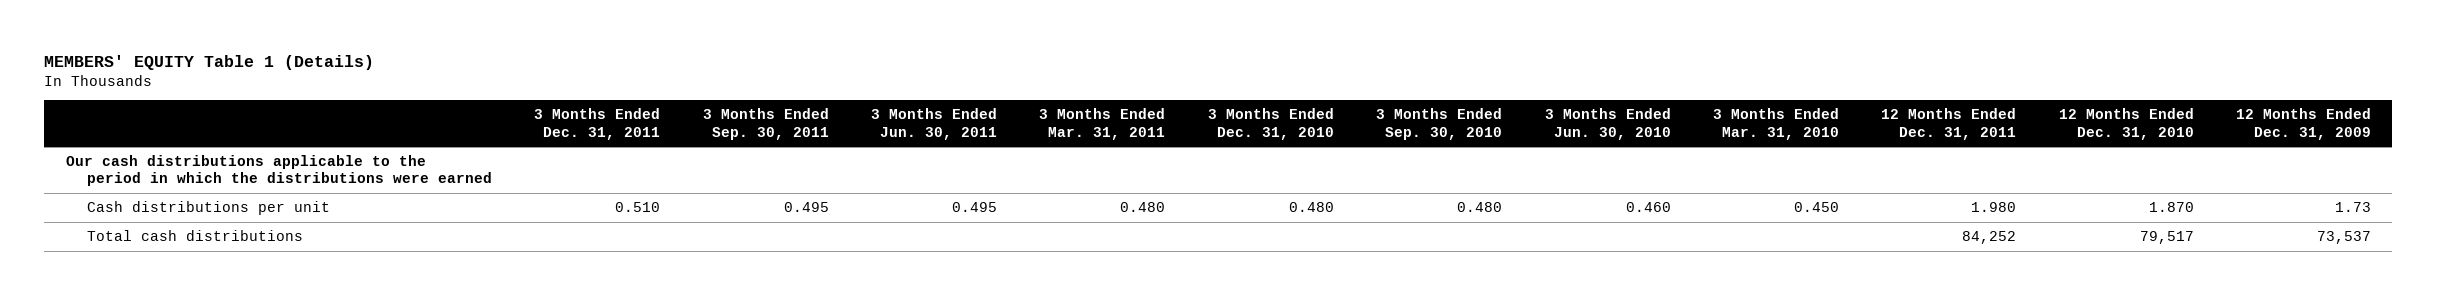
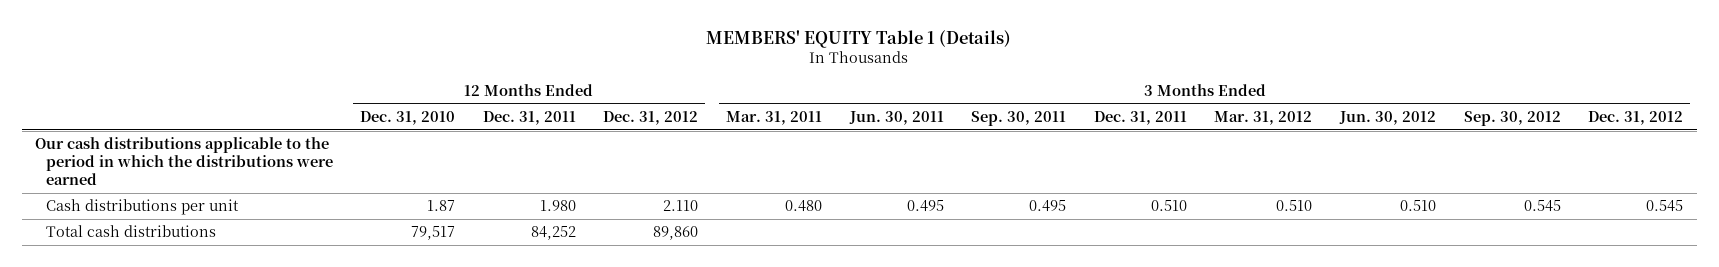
- | 3 Months Ended Dec. 31, 2011 | 3 Months Ended Sep. 30, 2011 | 3 Months Ended Jun. 30, 2011 | 3 Months Ended Mar. 31, 2011 | 3 Months Ended Dec. 31, 2010 | 3 Months Ended Sep. 30, 2010 | 3 Months Ended Jun. 30, 2010 | 3 Months Ended Mar. 31, 2010 | 12 Months Ended Dec. 31, 2011 | 12 Months Ended Dec. 31, 2010 | 12 Months Ended Dec. 31, 2009
+ | 12 Months Ended Dec. 31, 2010 | 12 Months Ended Dec. 31, 2011 | 12 Months Ended Dec. 31, 2012 | 3 Months Ended Mar. 31, 2011 | 3 Months Ended Jun. 30, 2011 | 3 Months Ended Sep. 30, 2011 | 3 Months Ended Dec. 31, 2011 | 3 Months Ended Mar. 31, 2012 | 3 Months Ended Jun. 30, 2012 | 3 Months Ended Sep. 30, 2012 | 3 Months Ended Dec. 31, 2012
- Cash distributions per unit | 0.510 | 0.495 | 0.495 | 0.480 | 0.480 | 0.480 | 0.460 | 0.450 | 1.980 | 1.870 | 1.73
+ Cash distributions per unit | 1.87 | 1.980 | 2.110 | 0.480 | 0.495 | 0.495 | 0.510 | 0.510 | 0.510 | 0.545 | 0.545

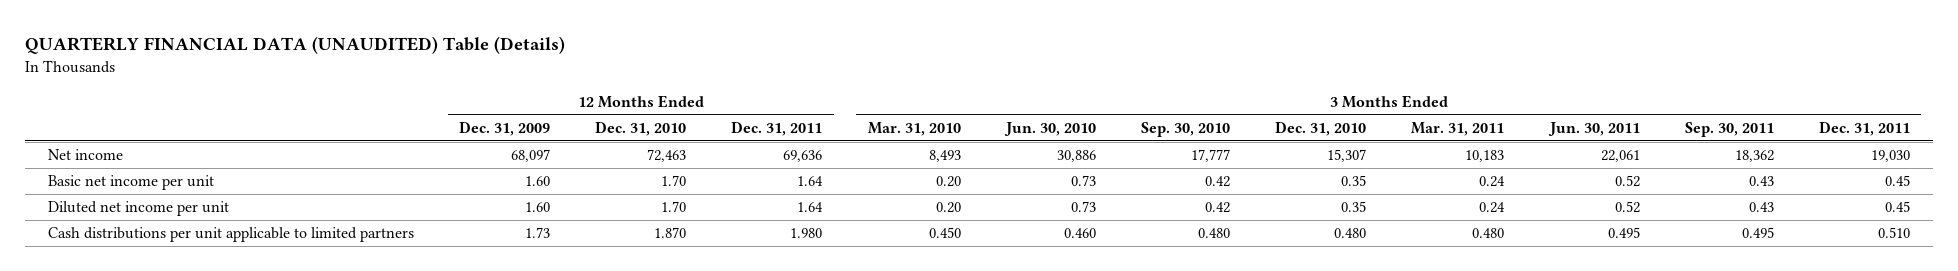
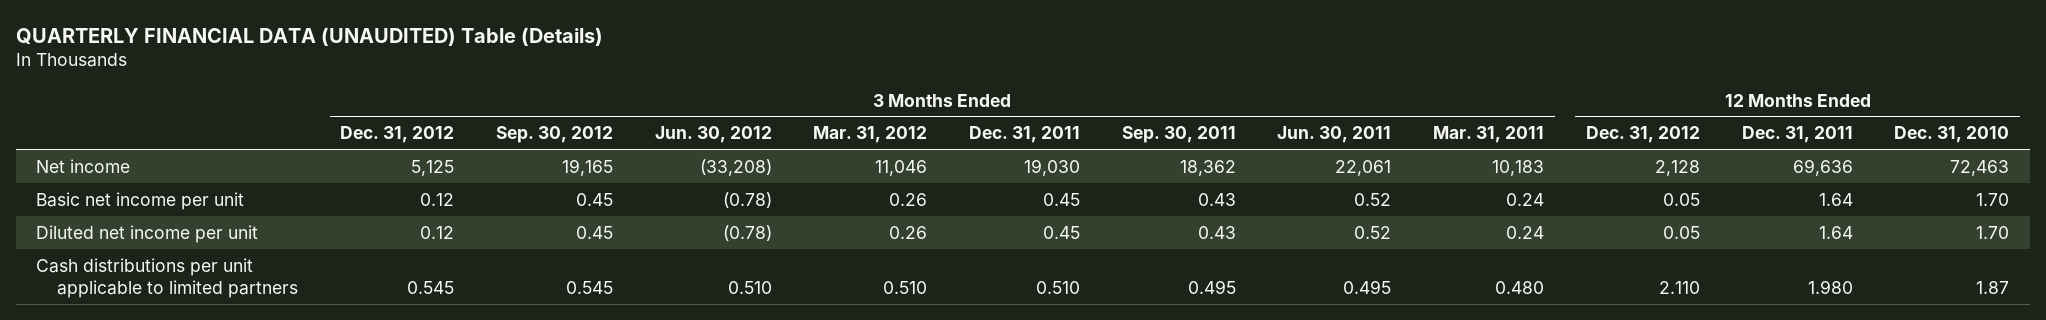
- | 12 Months Ended Dec. 31, 2009 | 12 Months Ended Dec. 31, 2010 | 12 Months Ended Dec. 31, 2011 | 3 Months Ended Mar. 31, 2010 | 3 Months Ended Jun. 30, 2010 | 3 Months Ended Sep. 30, 2010 | 3 Months Ended Dec. 31, 2010 | 3 Months Ended Mar. 31, 2011 | 3 Months Ended Jun. 30, 2011 | 3 Months Ended Sep. 30, 2011 | 3 Months Ended Dec. 31, 2011
+ | 3 Months Ended Dec. 31, 2012 | 3 Months Ended Sep. 30, 2012 | 3 Months Ended Jun. 30, 2012 | 3 Months Ended Mar. 31, 2012 | 3 Months Ended Dec. 31, 2011 | 3 Months Ended Sep. 30, 2011 | 3 Months Ended Jun. 30, 2011 | 3 Months Ended Mar. 31, 2011 | 12 Months Ended Dec. 31, 2012 | 12 Months Ended Dec. 31, 2011 | 12 Months Ended Dec. 31, 2010
- Cash distributions per unit applicable to limited partners | 1.73 | 1.870 | 1.980 | 0.450 | 0.460 | 0.480 | 0.480 | 0.480 | 0.495 | 0.495 | 0.510
+ Cash distributions per unit applicable to limited partners | 0.545 | 0.545 | 0.510 | 0.510 | 0.510 | 0.495 | 0.495 | 0.480 | 2.110 | 1.980 | 1.87

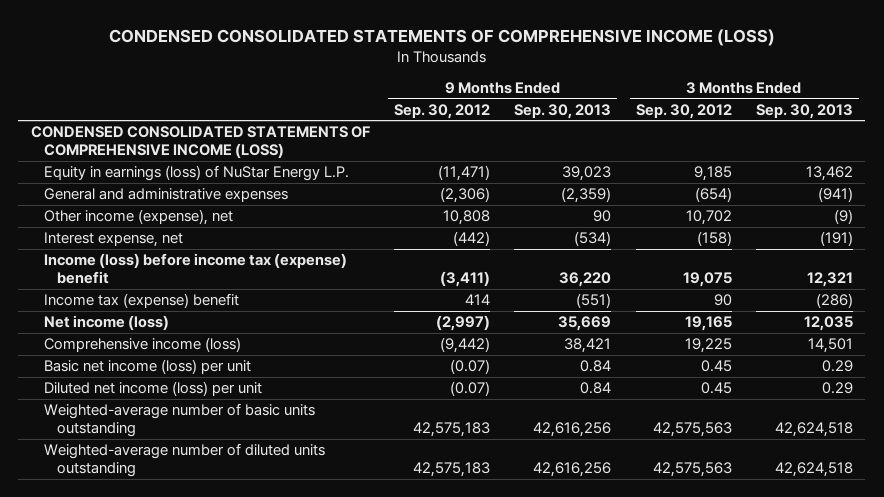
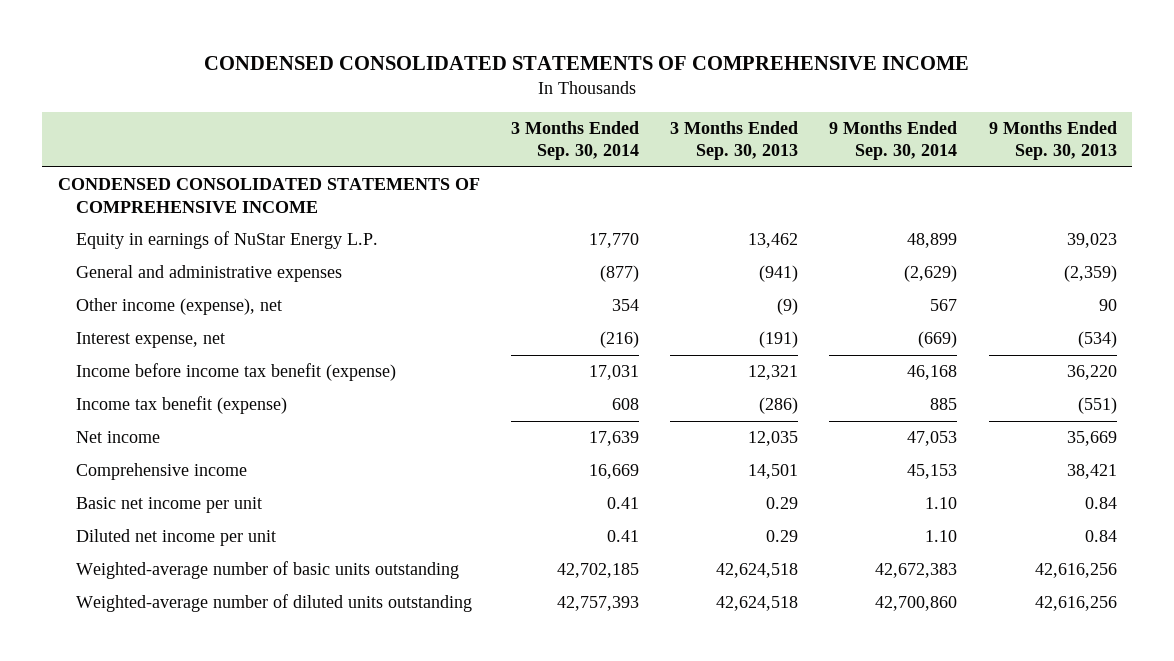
- CONDENSED CONSOLIDATED STATEMENTS OF COMPREHENSIVE INCOME (LOSS)
+ CONDENSED CONSOLIDATED STATEMENTS OF COMPREHENSIVE INCOME
- | 9 Months Ended Sep. 30, 2012 | 9 Months Ended Sep. 30, 2013 | 3 Months Ended Sep. 30, 2012 | 3 Months Ended Sep. 30, 2013
+ | 3 Months Ended Sep. 30, 2014 | 3 Months Ended Sep. 30, 2013 | 9 Months Ended Sep. 30, 2014 | 9 Months Ended Sep. 30, 2013
- CONDENSED CONSOLIDATED STATEMENTS OF COMPREHENSIVE INCOME (LOSS)
- Equity in earnings (loss) of NuStar Energy L.P. | (11,471) | 39,023 | 9,185 | 13,462
+ CONDENSED CONSOLIDATED STATEMENTS OF COMPREHENSIVE INCOME
+ Equity in earnings of NuStar Energy L.P. | 17,770 | 13,462 | 48,899 | 39,023
- Income (loss) before income tax (expense) benefit | (3,411) | 36,220 | 19,075 | 12,321
- Income tax (expense) benefit | 414 | (551) | 90 | (286)
- Net income (loss) | (2,997) | 35,669 | 19,165 | 12,035
- Comprehensive income (loss) | (9,442) | 38,421 | 19,225 | 14,501
- Basic net income (loss) per unit | (0.07) | 0.84 | 0.45 | 0.29
- Diluted net income (loss) per unit | (0.07) | 0.84 | 0.45 | 0.29
+ Income before income tax benefit (expense) | 17,031 | 12,321 | 46,168 | 36,220
+ Income tax benefit (expense) | 608 | (286) | 885 | (551)
+ Net income | 17,639 | 12,035 | 47,053 | 35,669
+ Comprehensive income | 16,669 | 14,501 | 45,153 | 38,421
+ Basic net income per unit | 0.41 | 0.29 | 1.10 | 0.84
+ Diluted net income per unit | 0.41 | 0.29 | 1.10 | 0.84

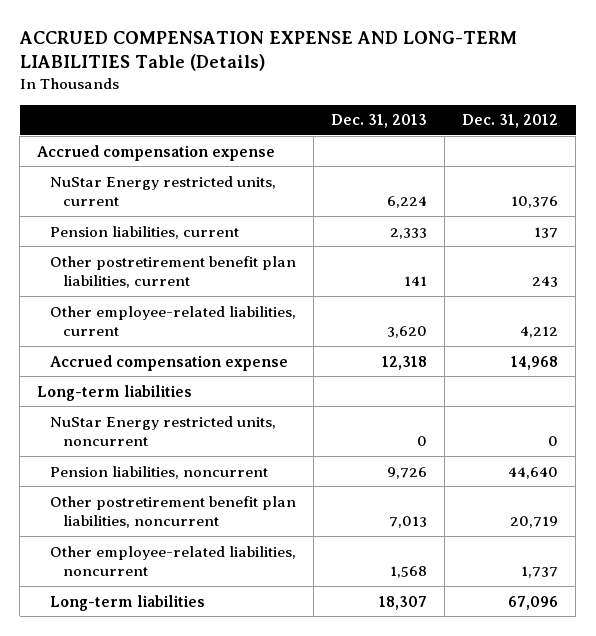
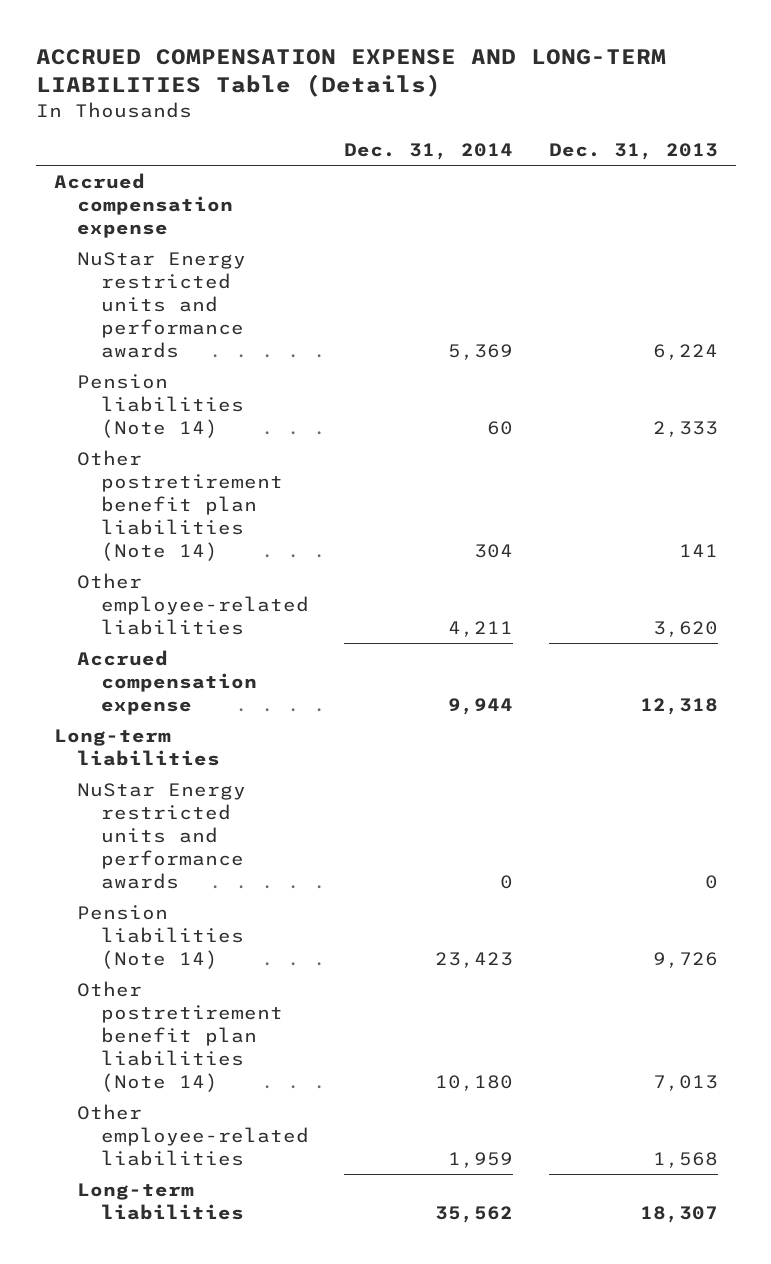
- | Dec. 31, 2013 | Dec. 31, 2012
+ | Dec. 31, 2014 | Dec. 31, 2013
- NuStar Energy restricted units, current | 6,224 | 10,376
- Pension liabilities, current | 2,333 | 137
- Other postretirement benefit plan liabilities, current | 141 | 243
- Other employee-related liabilities, current | 3,620 | 4,212
+ NuStar Energy restricted units and performance awards | 5,369 | 6,224
+ Pension liabilities (Note 14) | 60 | 2,333
+ Other postretirement benefit plan liabilities (Note 14) | 304 | 141
+ Other employee-related liabilities | 4,211 | 3,620
- NuStar Energy restricted units, noncurrent | 0 | 0
- Pension liabilities, noncurrent | 9,726 | 44,640
- Other postretirement benefit plan liabilities, noncurrent | 7,013 | 20,719
- Other employee-related liabilities, noncurrent | 1,568 | 1,737
+ NuStar Energy restricted units and performance awards | 0 | 0
+ Pension liabilities (Note 14) | 23,423 | 9,726
+ Other postretirement benefit plan liabilities (Note 14) | 10,180 | 7,013
+ Other employee-related liabilities | 1,959 | 1,568

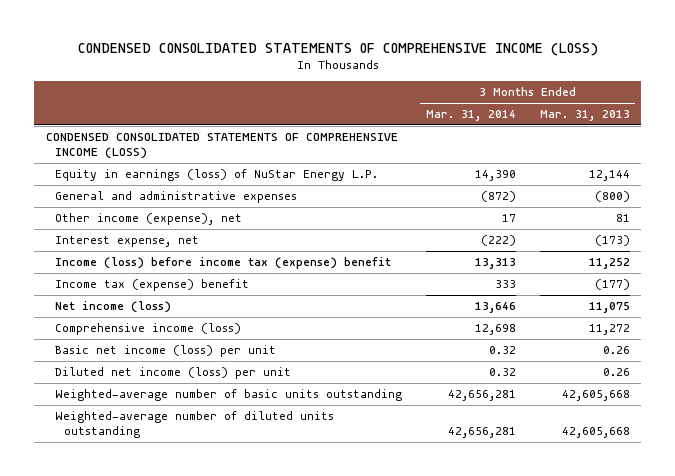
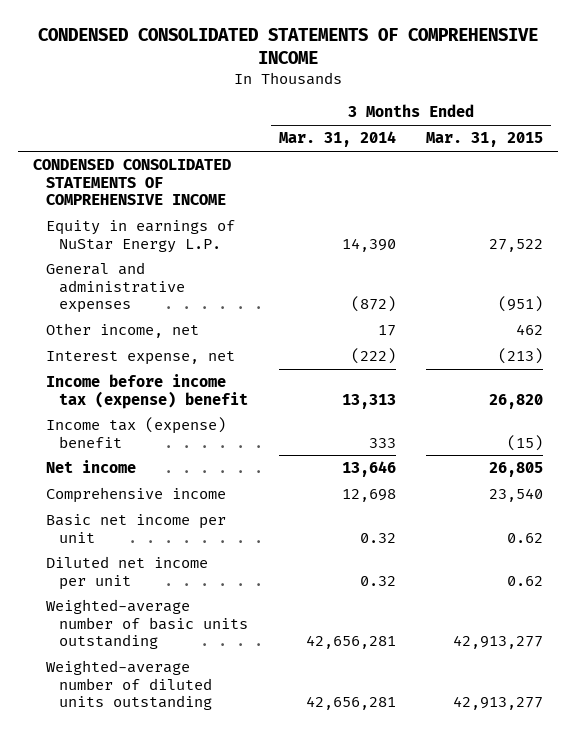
- CONDENSED CONSOLIDATED STATEMENTS OF COMPREHENSIVE INCOME (LOSS)
+ CONDENSED CONSOLIDATED STATEMENTS OF COMPREHENSIVE INCOME
- | 3 Months Ended Mar. 31, 2014 | 3 Months Ended Mar. 31, 2013
+ | 3 Months Ended Mar. 31, 2014 | 3 Months Ended Mar. 31, 2015
- CONDENSED CONSOLIDATED STATEMENTS OF COMPREHENSIVE INCOME (LOSS)
- Equity in earnings (loss) of NuStar Energy L.P. | 14,390 | 12,144
+ CONDENSED CONSOLIDATED STATEMENTS OF COMPREHENSIVE INCOME
+ Equity in earnings of NuStar Energy L.P. | 14,390 | 27,522
- Other income (expense), net | 17 | 81
+ Other income, net | 17 | 462
- Income (loss) before income tax (expense) benefit | 13,313 | 11,252
+ Income before income tax (expense) benefit | 13,313 | 26,820
- Net income (loss) | 13,646 | 11,075
- Comprehensive income (loss) | 12,698 | 11,272
- Basic net income (loss) per unit | 0.32 | 0.26
- Diluted net income (loss) per unit | 0.32 | 0.26
+ Net income | 13,646 | 26,805
+ Comprehensive income | 12,698 | 23,540
+ Basic net income per unit | 0.32 | 0.62
+ Diluted net income per unit | 0.32 | 0.62

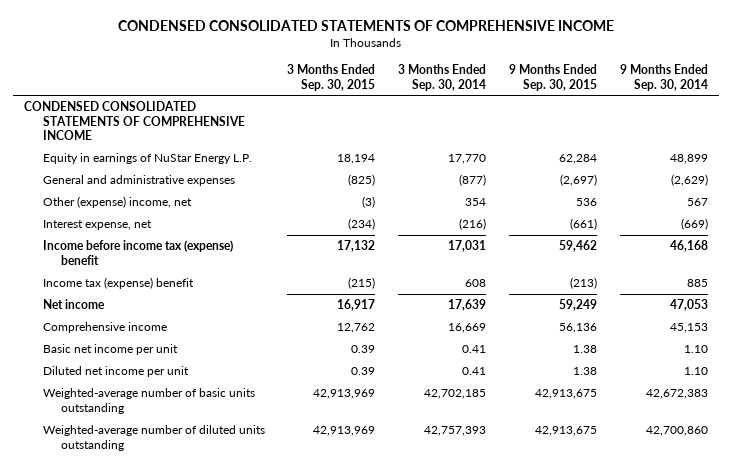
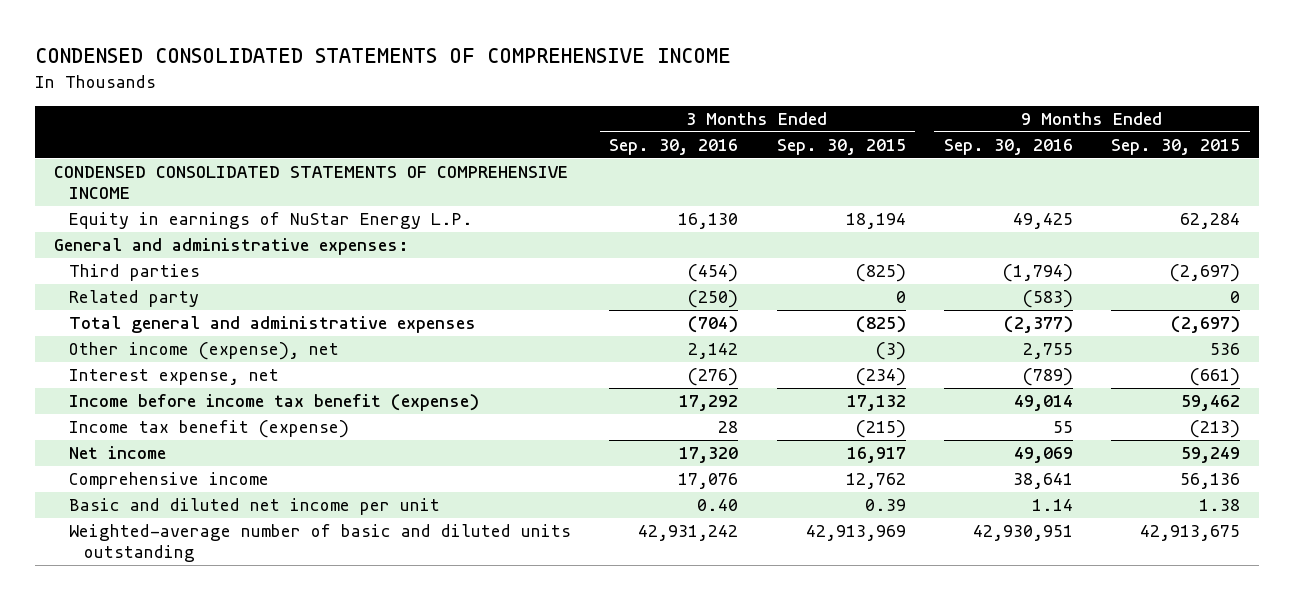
- | 3 Months Ended Sep. 30, 2015 | 3 Months Ended Sep. 30, 2014 | 9 Months Ended Sep. 30, 2015 | 9 Months Ended Sep. 30, 2014
+ | 3 Months Ended Sep. 30, 2016 | 3 Months Ended Sep. 30, 2015 | 9 Months Ended Sep. 30, 2016 | 9 Months Ended Sep. 30, 2015
- General and administrative expenses | (825) | (877) | (2,697) | (2,629)
- Other (expense) income, net | (3) | 354 | 536 | 567
+ General and administrative expenses:
+ Third parties | (454) | (825) | (1,794) | (2,697)
+ Related party | (250) | 0 | (583) | 0
+ Total general and administrative expenses | (704) | (825) | (2,377) | (2,697)
+ Other income (expense), net | 2,142 | (3) | 2,755 | 536
- Income before income tax (expense) benefit | 17,132 | 17,031 | 59,462 | 46,168
- Income tax (expense) benefit | (215) | 608 | (213) | 885
+ Income before income tax benefit (expense) | 17,292 | 17,132 | 49,014 | 59,462
+ Income tax benefit (expense) | 28 | (215) | 55 | (213)
- Basic net income per unit | 0.39 | 0.41 | 1.38 | 1.10
- Diluted net income per unit | 0.39 | 0.41 | 1.38 | 1.10
- Weighted-average number of basic units outstanding | 42,913,969 | 42,702,185 | 42,913,675 | 42,672,383
- Weighted-average number of diluted units outstanding | 42,913,969 | 42,757,393 | 42,913,675 | 42,700,860
+ Basic and diluted net income per unit | 0.40 | 0.39 | 1.14 | 1.38
+ Weighted-average number of basic and diluted units outstanding | 42,931,242 | 42,913,969 | 42,930,951 | 42,913,675

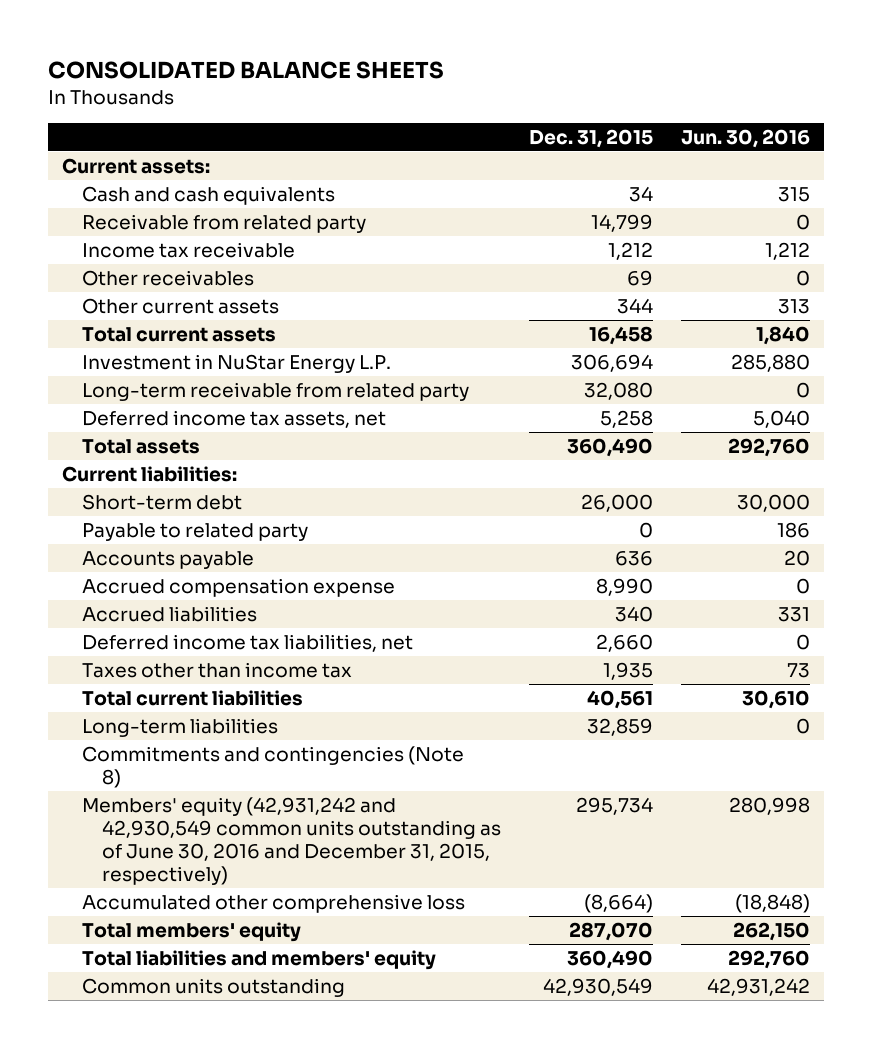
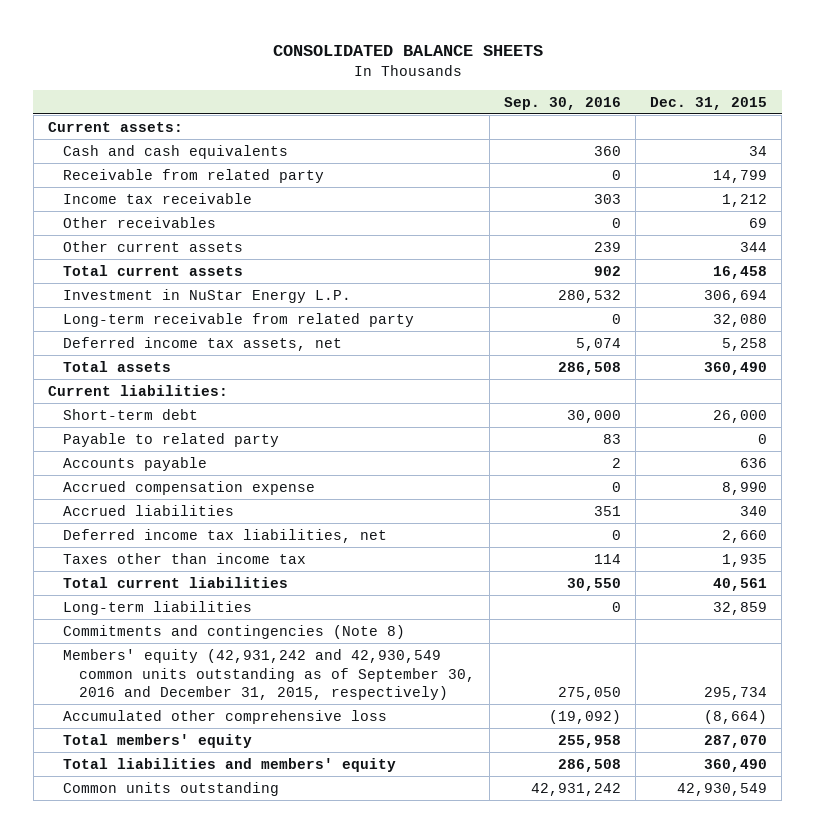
- | Dec. 31, 2015 | Jun. 30, 2016
+ | Sep. 30, 2016 | Dec. 31, 2015
- Members' equity (42,931,242 and 42,930,549 common units outstanding as of June 30, 2016 and December 31, 2015, respectively) | 295,734 | 280,998
+ Members' equity (42,931,242 and 42,930,549 common units outstanding as of September 30, 2016 and December 31, 2015, respectively) | 275,050 | 295,734

